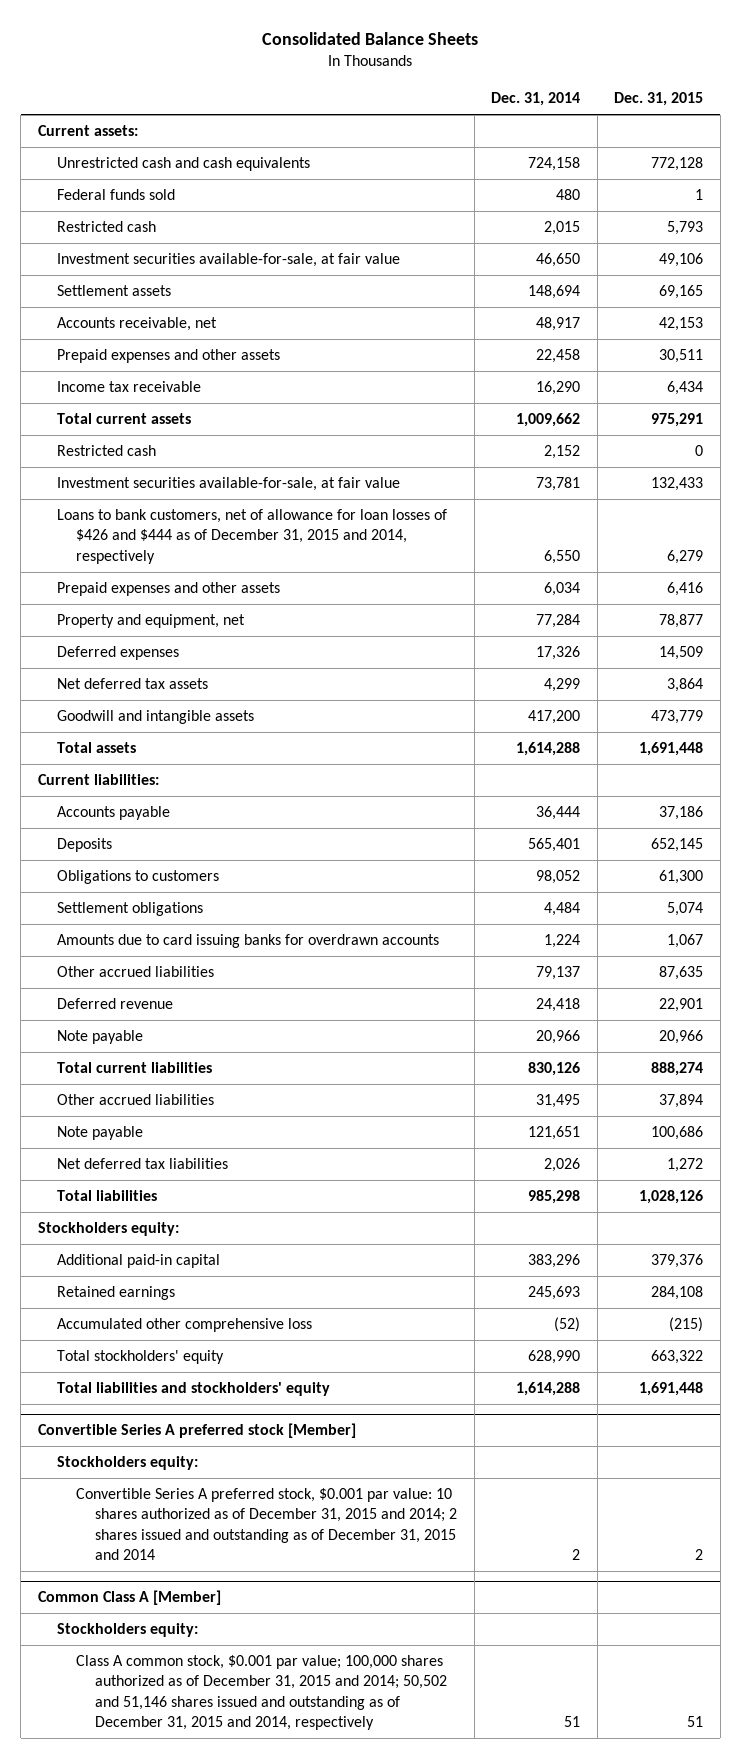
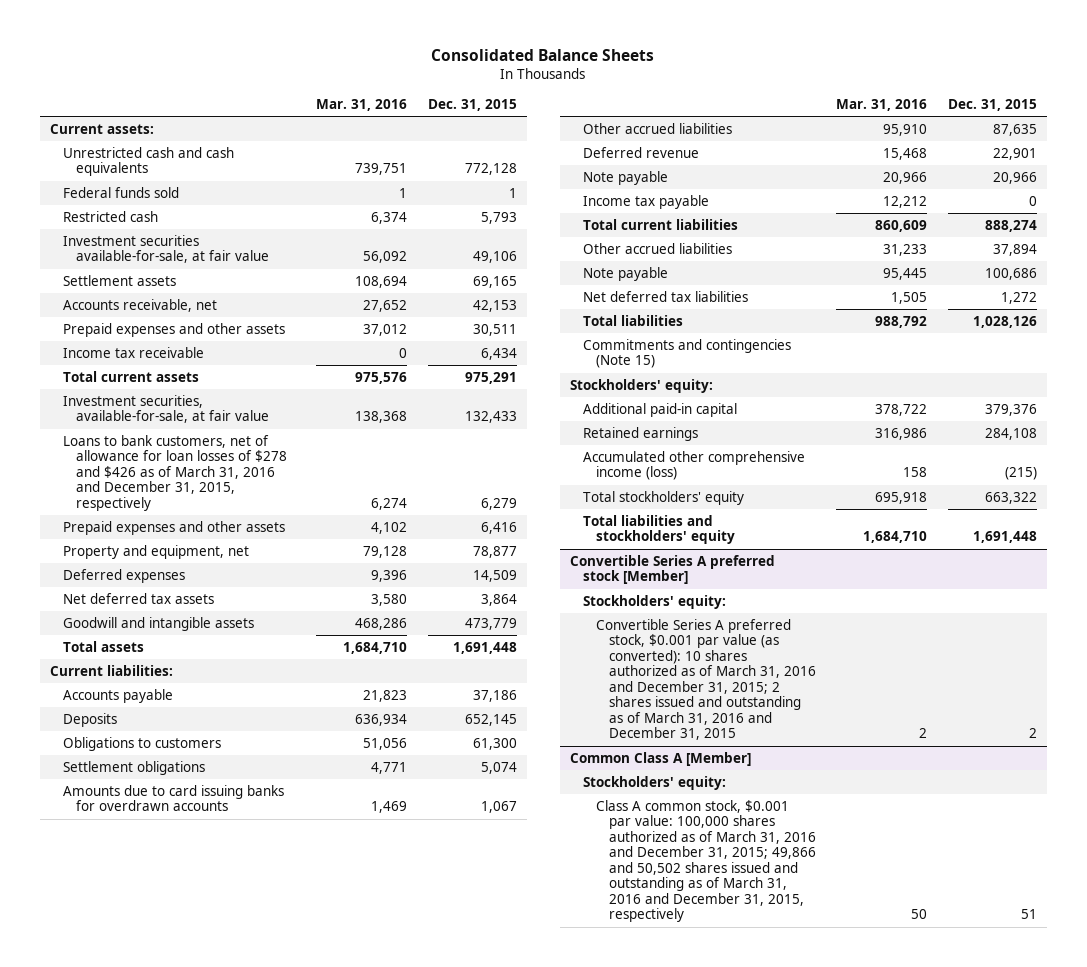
- | Dec. 31, 2014 | Dec. 31, 2015
+ | Mar. 31, 2016 | Dec. 31, 2015
- Restricted cash | 2,152 | 0
- Investment securities available-for-sale, at fair value | 73,781 | 132,433
- Loans to bank customers, net of allowance for loan losses of $426 and $444 as of December 31, 2015 and 2014, respectively | 6,550 | 6,279
+ Investment securities, available-for-sale, at fair value | 138,368 | 132,433
+ Loans to bank customers, net of allowance for loan losses of $278 and $426 as of March 31, 2016 and December 31, 2015, respectively | 6,274 | 6,279
+ Income tax payable | 12,212 | 0
- Stockholders equity:
+ Commitments and contingencies (Note 15)
+ Stockholders' equity:
- Accumulated other comprehensive loss | (52) | (215)
+ Accumulated other comprehensive income (loss) | 158 | (215)
@ Convertible Series A preferred stock [Member]
- Stockholders equity:
- Convertible Series A preferred stock, $0.001 par value: 10 shares authorized as of December 31, 2015 and 2014; 2 shares issued and outstanding as of December 31, 2015 and 2014 | 2 | 2
+ Stockholders' equity:
+ Convertible Series A preferred stock, $0.001 par value (as converted): 10 shares authorized as of March 31, 2016 and December 31, 2015; 2 shares issued and outstanding as of March 31, 2016 and December 31, 2015 | 2 | 2
@ Common Class A [Member]
- Stockholders equity:
- Class A common stock, $0.001 par value; 100,000 shares authorized as of December 31, 2015 and 2014; 50,502 and 51,146 shares issued and outstanding as of December 31, 2015 and 2014, respectively | 51 | 51
+ Stockholders' equity:
+ Class A common stock, $0.001 par value: 100,000 shares authorized as of March 31, 2016 and December 31, 2015; 49,866 and 50,502 shares issued and outstanding as of March 31, 2016 and December 31, 2015, respectively | 50 | 51

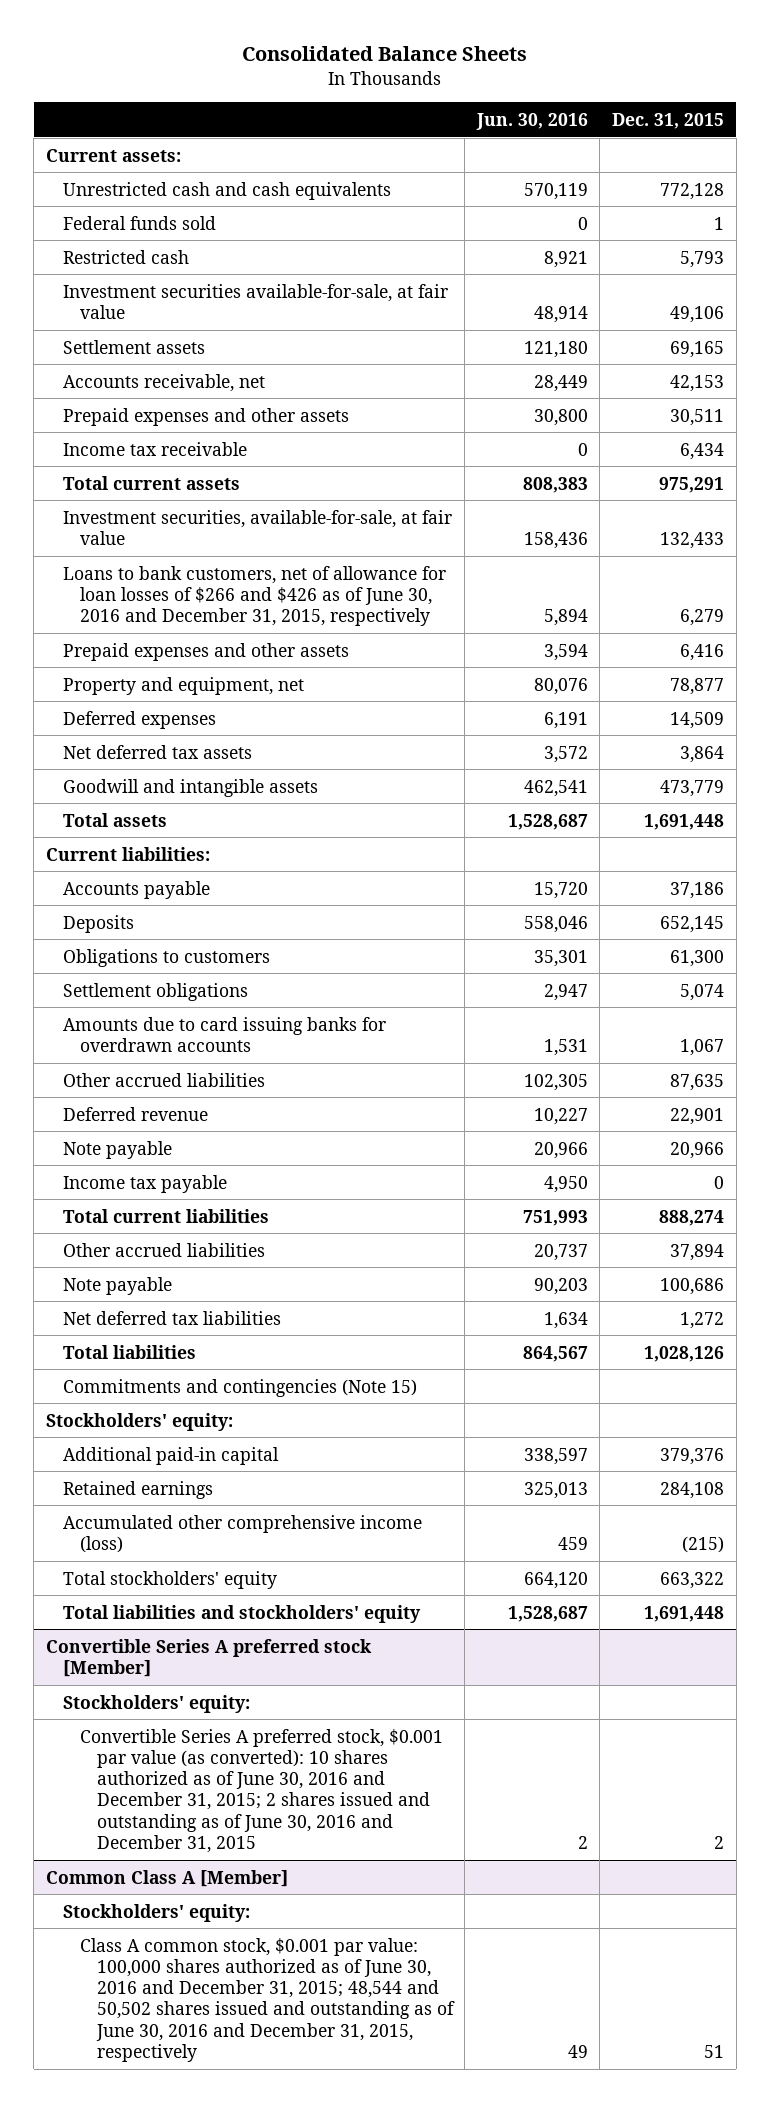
- | Mar. 31, 2016 | Dec. 31, 2015
+ | Jun. 30, 2016 | Dec. 31, 2015
- Loans to bank customers, net of allowance for loan losses of $278 and $426 as of March 31, 2016 and December 31, 2015, respectively | 6,274 | 6,279
+ Loans to bank customers, net of allowance for loan losses of $266 and $426 as of June 30, 2016 and December 31, 2015, respectively | 5,894 | 6,279
@ Convertible Series A preferred stock [Member]
- Convertible Series A preferred stock, $0.001 par value (as converted): 10 shares authorized as of March 31, 2016 and December 31, 2015; 2 shares issued and outstanding as of March 31, 2016 and December 31, 2015 | 2 | 2
+ Convertible Series A preferred stock, $0.001 par value (as converted): 10 shares authorized as of June 30, 2016 and December 31, 2015; 2 shares issued and outstanding as of June 30, 2016 and December 31, 2015 | 2 | 2
@ Common Class A [Member]
- Class A common stock, $0.001 par value: 100,000 shares authorized as of March 31, 2016 and December 31, 2015; 49,866 and 50,502 shares issued and outstanding as of March 31, 2016 and December 31, 2015, respectively | 50 | 51
+ Class A common stock, $0.001 par value: 100,000 shares authorized as of June 30, 2016 and December 31, 2015; 48,544 and 50,502 shares issued and outstanding as of June 30, 2016 and December 31, 2015, respectively | 49 | 51

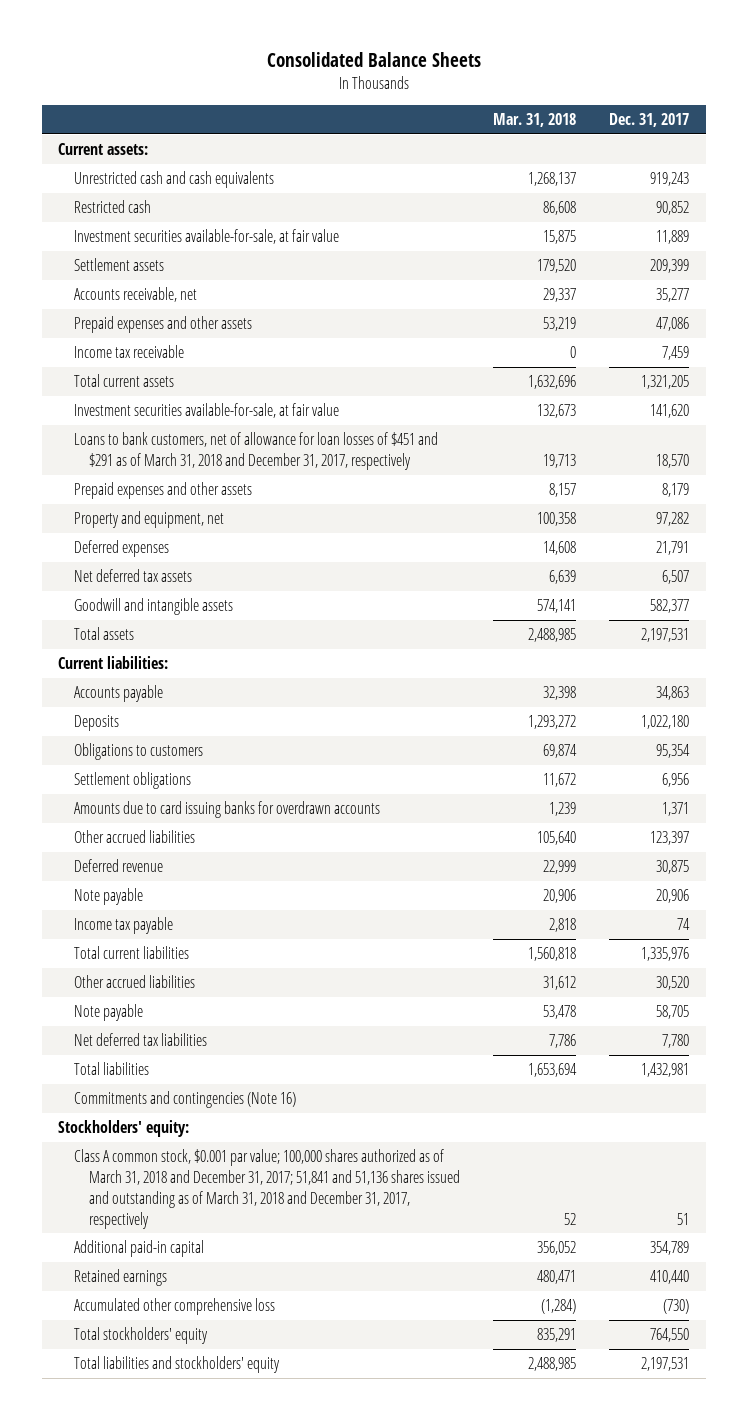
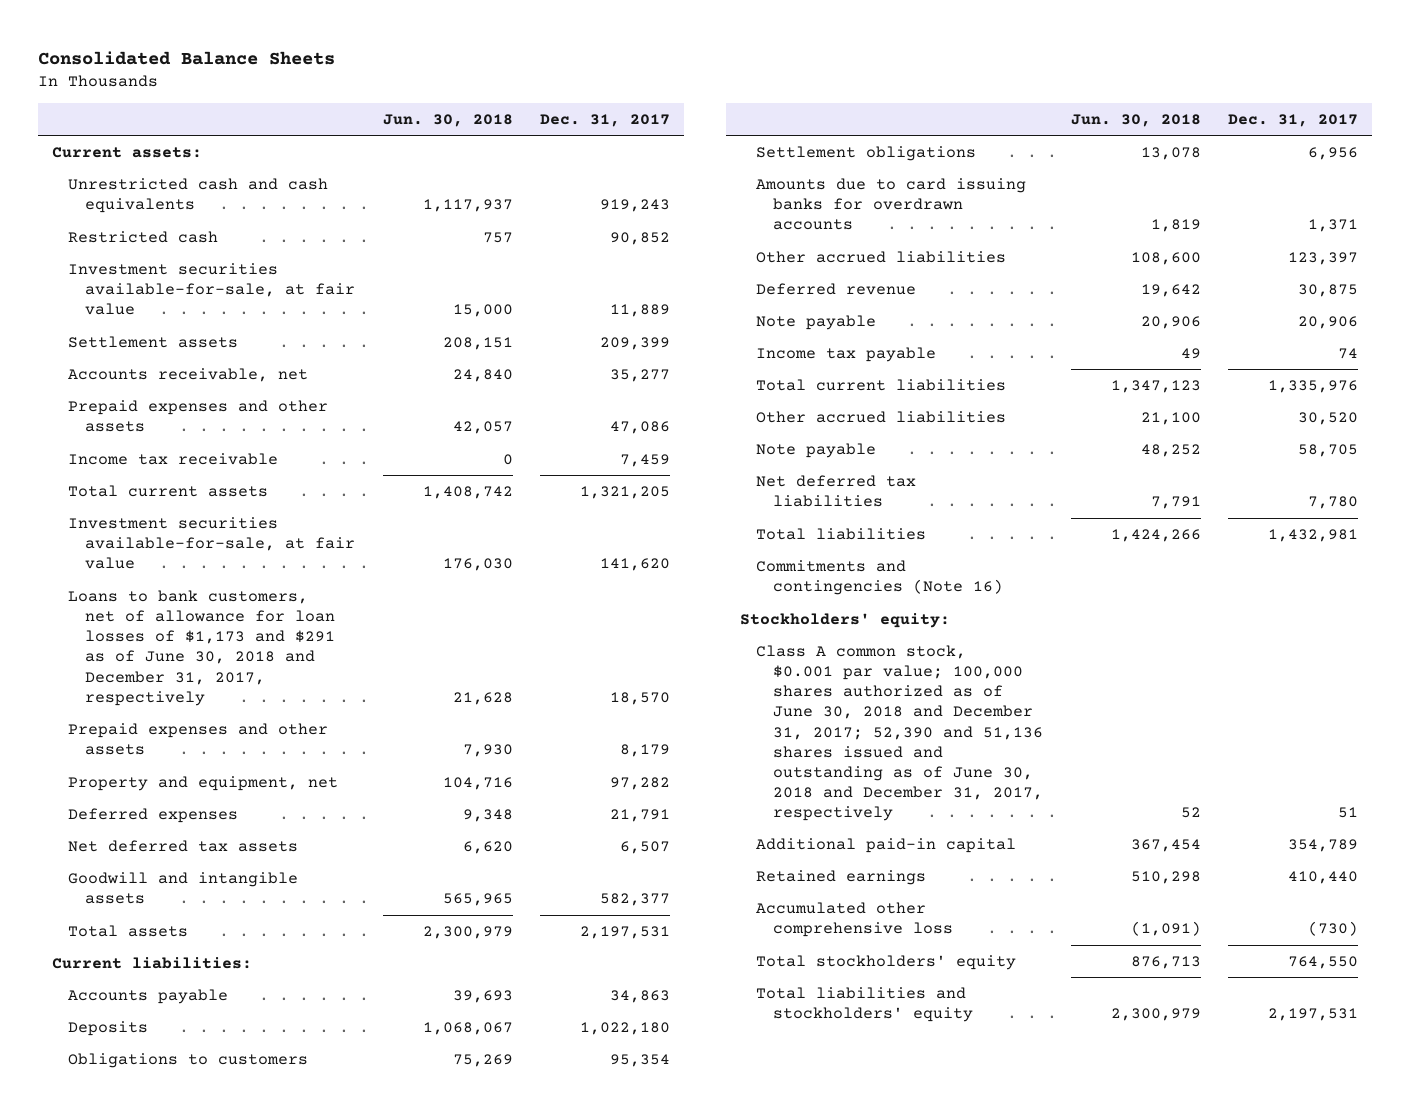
- | Mar. 31, 2018 | Dec. 31, 2017
+ | Jun. 30, 2018 | Dec. 31, 2017
- Loans to bank customers, net of allowance for loan losses of $451 and $291 as of March 31, 2018 and December 31, 2017, respectively | 19,713 | 18,570
+ Loans to bank customers, net of allowance for loan losses of $1,173 and $291 as of June 30, 2018 and December 31, 2017, respectively | 21,628 | 18,570
- Class A common stock, $0.001 par value; 100,000 shares authorized as of March 31, 2018 and December 31, 2017; 51,841 and 51,136 shares issued and outstanding as of March 31, 2018 and December 31, 2017, respectively | 52 | 51
+ Class A common stock, $0.001 par value; 100,000 shares authorized as of June 30, 2018 and December 31, 2017; 52,390 and 51,136 shares issued and outstanding as of June 30, 2018 and December 31, 2017, respectively | 52 | 51

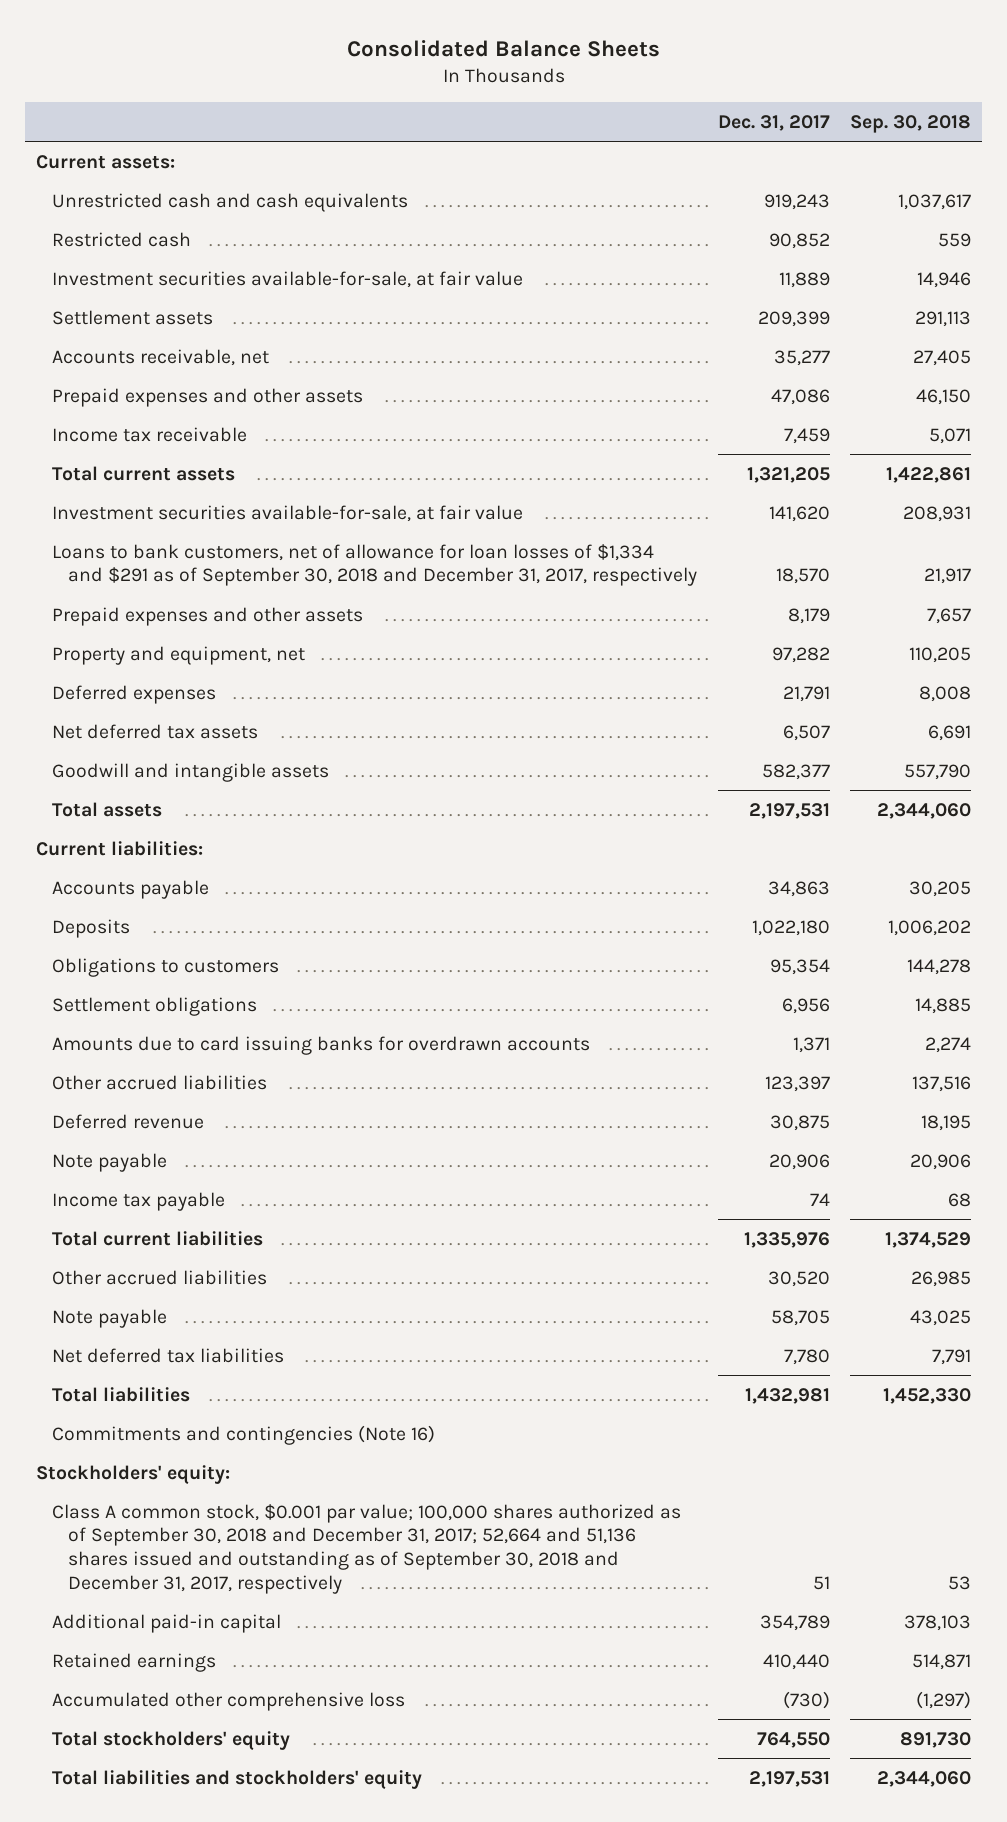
- | Jun. 30, 2018 | Dec. 31, 2017
+ | Dec. 31, 2017 | Sep. 30, 2018
- Loans to bank customers, net of allowance for loan losses of $1,173 and $291 as of June 30, 2018 and December 31, 2017, respectively | 21,628 | 18,570
+ Loans to bank customers, net of allowance for loan losses of $1,334 and $291 as of September 30, 2018 and December 31, 2017, respectively | 18,570 | 21,917
- Class A common stock, $0.001 par value; 100,000 shares authorized as of June 30, 2018 and December 31, 2017; 52,390 and 51,136 shares issued and outstanding as of June 30, 2018 and December 31, 2017, respectively | 52 | 51
+ Class A common stock, $0.001 par value; 100,000 shares authorized as of September 30, 2018 and December 31, 2017; 52,664 and 51,136 shares issued and outstanding as of September 30, 2018 and December 31, 2017, respectively | 51 | 53

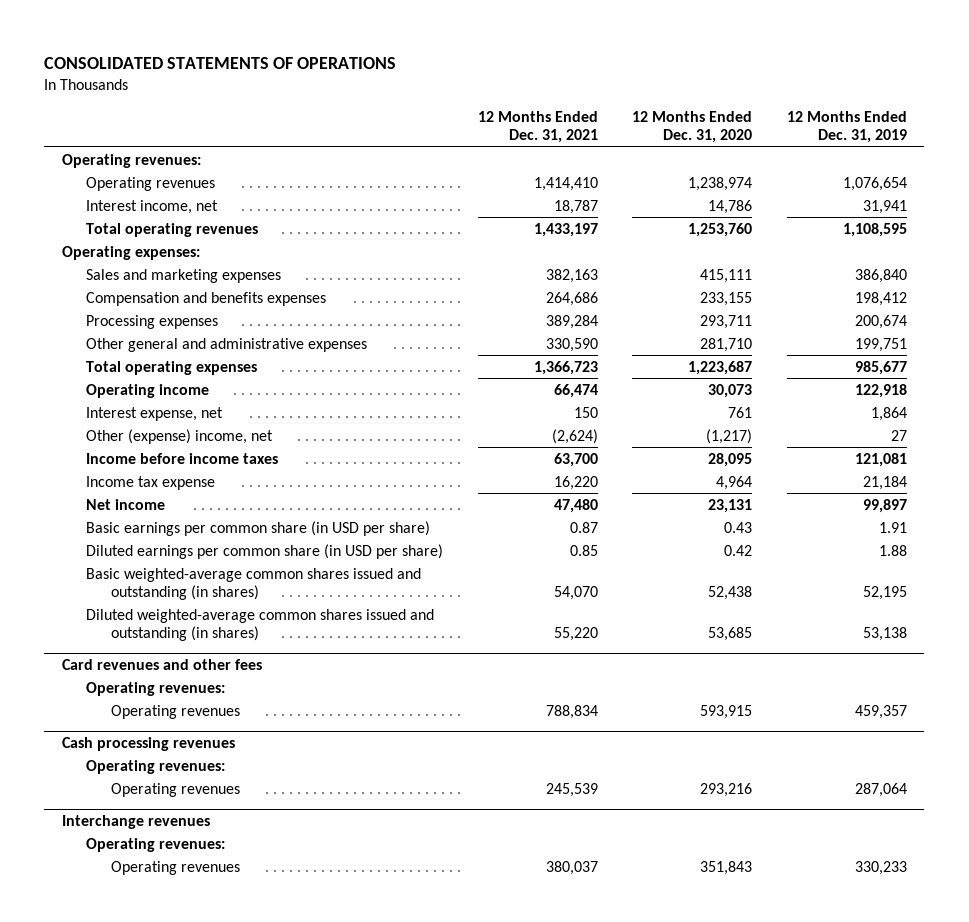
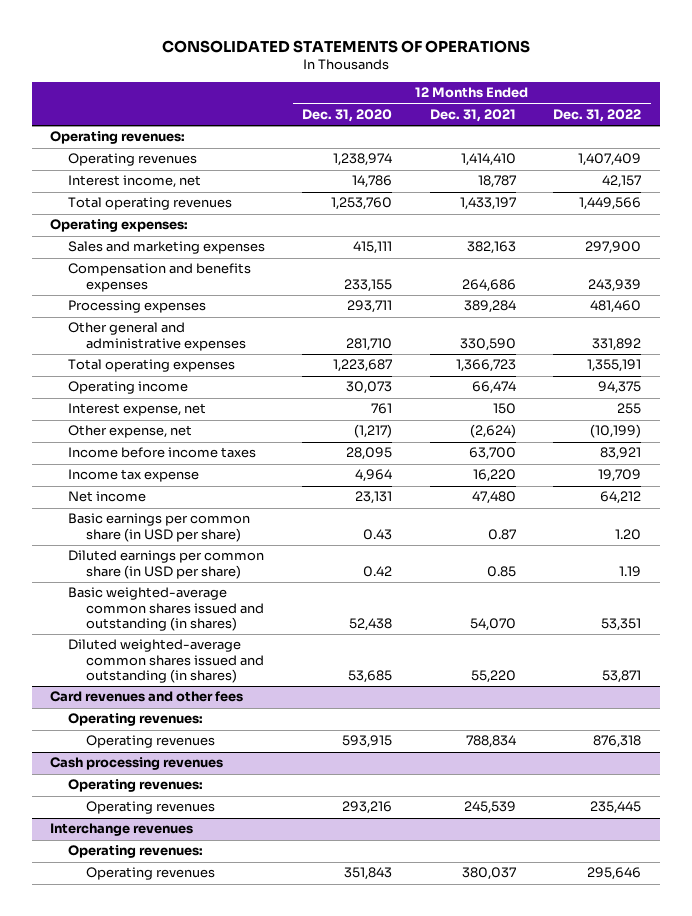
- | 12 Months Ended Dec. 31, 2021 | 12 Months Ended Dec. 31, 2020 | 12 Months Ended Dec. 31, 2019
+ | 12 Months Ended Dec. 31, 2020 | 12 Months Ended Dec. 31, 2021 | 12 Months Ended Dec. 31, 2022
- Other (expense) income, net | (2,624) | (1,217) | 27
+ Other expense, net | (1,217) | (2,624) | (10,199)

